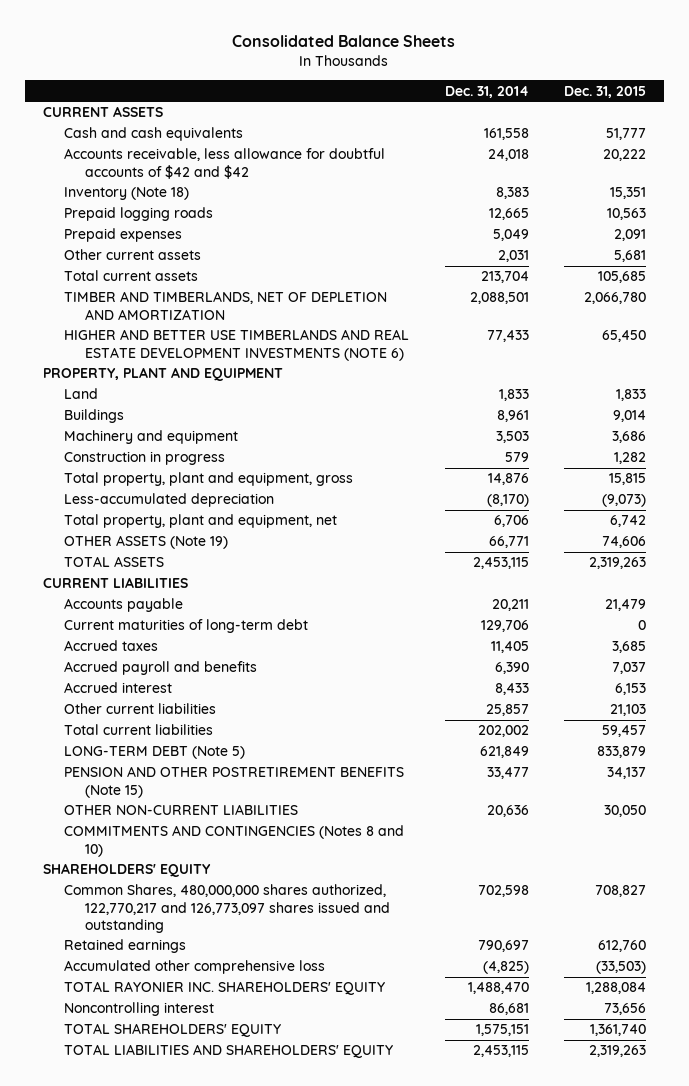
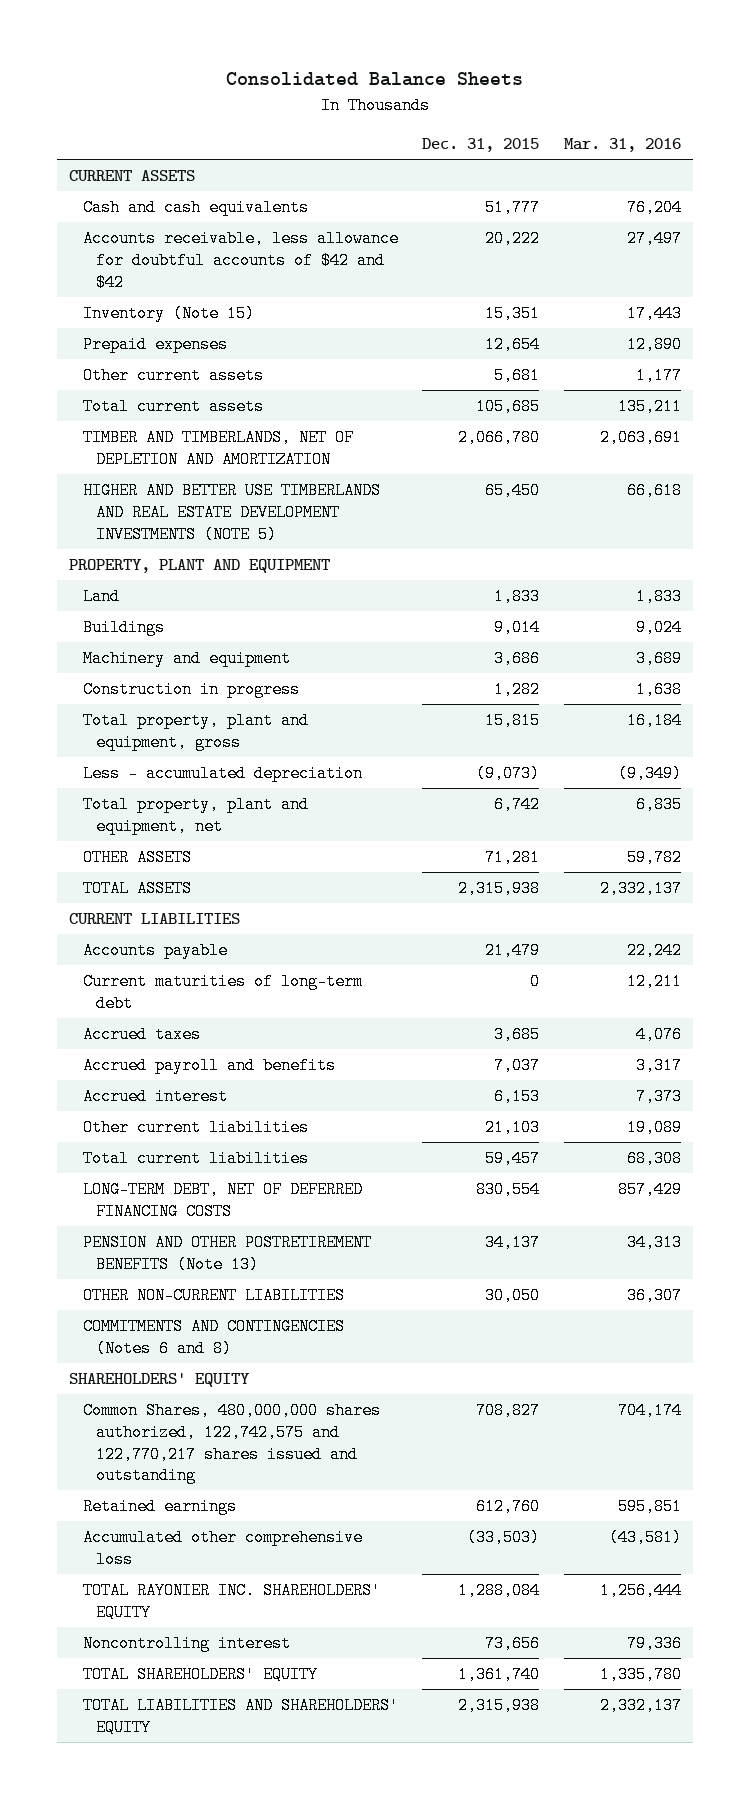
- | Dec. 31, 2014 | Dec. 31, 2015
+ | Dec. 31, 2015 | Mar. 31, 2016
- Inventory (Note 18) | 8,383 | 15,351
- Prepaid logging roads | 12,665 | 10,563
- Prepaid expenses | 5,049 | 2,091
+ Inventory (Note 15) | 15,351 | 17,443
+ Prepaid expenses | 12,654 | 12,890
- HIGHER AND BETTER USE TIMBERLANDS AND REAL ESTATE DEVELOPMENT INVESTMENTS (NOTE 6) | 77,433 | 65,450
+ HIGHER AND BETTER USE TIMBERLANDS AND REAL ESTATE DEVELOPMENT INVESTMENTS (NOTE 5) | 65,450 | 66,618
- Less-accumulated depreciation | (8,170) | (9,073)
+ Less - accumulated depreciation | (9,073) | (9,349)
- OTHER ASSETS (Note 19) | 66,771 | 74,606
- TOTAL ASSETS | 2,453,115 | 2,319,263
+ OTHER ASSETS | 71,281 | 59,782
+ TOTAL ASSETS | 2,315,938 | 2,332,137
- LONG-TERM DEBT (Note 5) | 621,849 | 833,879
- PENSION AND OTHER POSTRETIREMENT BENEFITS (Note 15) | 33,477 | 34,137
+ LONG-TERM DEBT, NET OF DEFERRED FINANCING COSTS | 830,554 | 857,429
+ PENSION AND OTHER POSTRETIREMENT BENEFITS (Note 13) | 34,137 | 34,313
- COMMITMENTS AND CONTINGENCIES (Notes 8 and 10)
+ COMMITMENTS AND CONTINGENCIES (Notes 6 and 8)
- Common Shares, 480,000,000 shares authorized, 122,770,217 and 126,773,097 shares issued and outstanding | 702,598 | 708,827
+ Common Shares, 480,000,000 shares authorized, 122,742,575 and 122,770,217 shares issued and outstanding | 708,827 | 704,174
- TOTAL LIABILITIES AND SHAREHOLDERS' EQUITY | 2,453,115 | 2,319,263
+ TOTAL LIABILITIES AND SHAREHOLDERS' EQUITY | 2,315,938 | 2,332,137

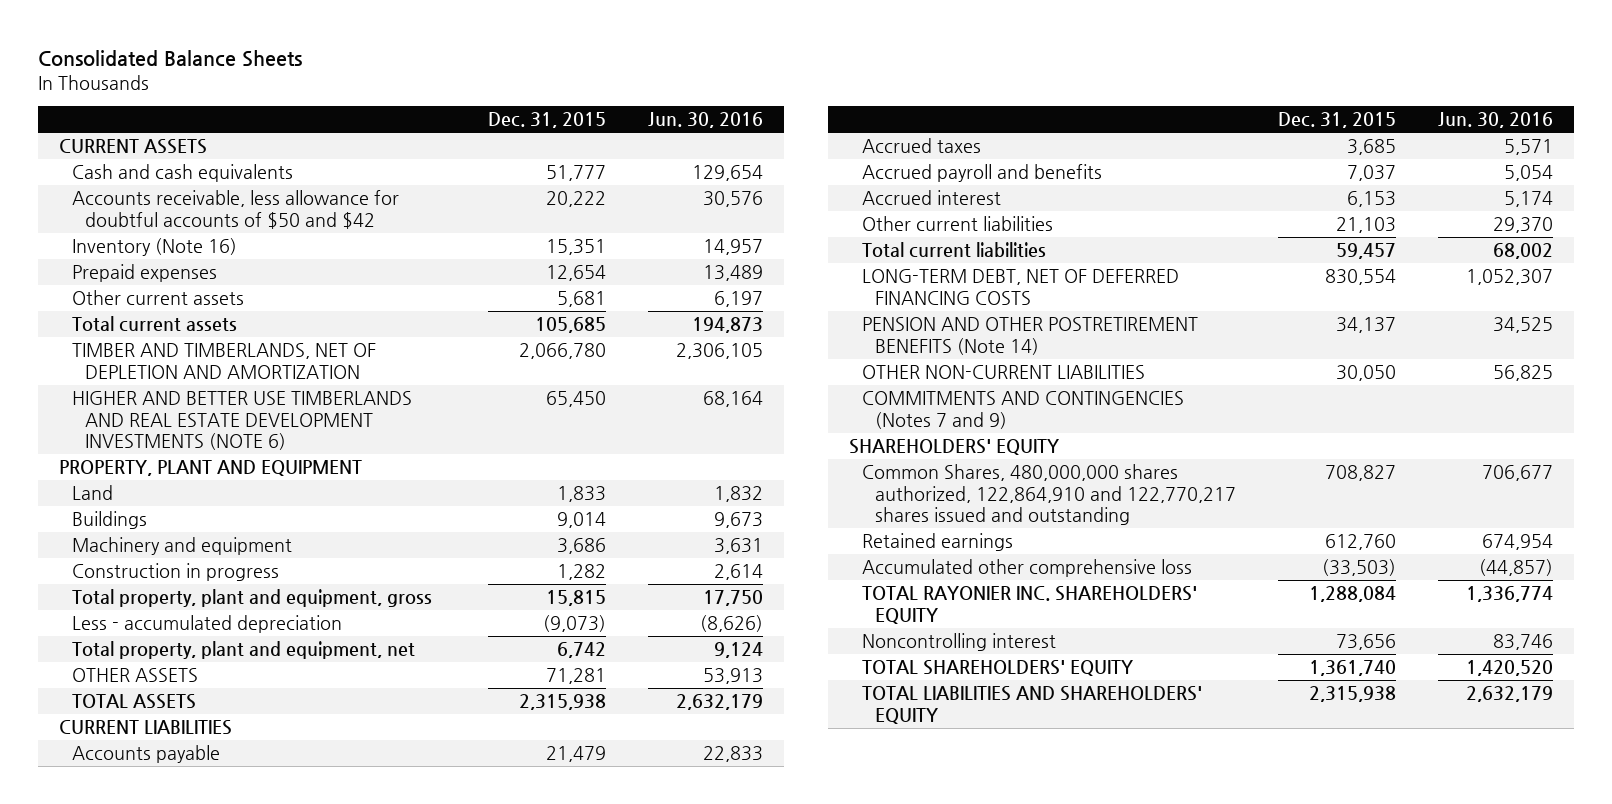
- | Dec. 31, 2015 | Mar. 31, 2016
+ | Dec. 31, 2015 | Jun. 30, 2016
- Accounts receivable, less allowance for doubtful accounts of $42 and $42 | 20,222 | 27,497
- Inventory (Note 15) | 15,351 | 17,443
+ Accounts receivable, less allowance for doubtful accounts of $50 and $42 | 20,222 | 30,576
+ Inventory (Note 16) | 15,351 | 14,957
- HIGHER AND BETTER USE TIMBERLANDS AND REAL ESTATE DEVELOPMENT INVESTMENTS (NOTE 5) | 65,450 | 66,618
+ HIGHER AND BETTER USE TIMBERLANDS AND REAL ESTATE DEVELOPMENT INVESTMENTS (NOTE 6) | 65,450 | 68,164
- Current maturities of long-term debt | 0 | 12,211
- PENSION AND OTHER POSTRETIREMENT BENEFITS (Note 13) | 34,137 | 34,313
+ PENSION AND OTHER POSTRETIREMENT BENEFITS (Note 14) | 34,137 | 34,525
- COMMITMENTS AND CONTINGENCIES (Notes 6 and 8)
+ COMMITMENTS AND CONTINGENCIES (Notes 7 and 9)
- Common Shares, 480,000,000 shares authorized, 122,742,575 and 122,770,217 shares issued and outstanding | 708,827 | 704,174
+ Common Shares, 480,000,000 shares authorized, 122,864,910 and 122,770,217 shares issued and outstanding | 708,827 | 706,677

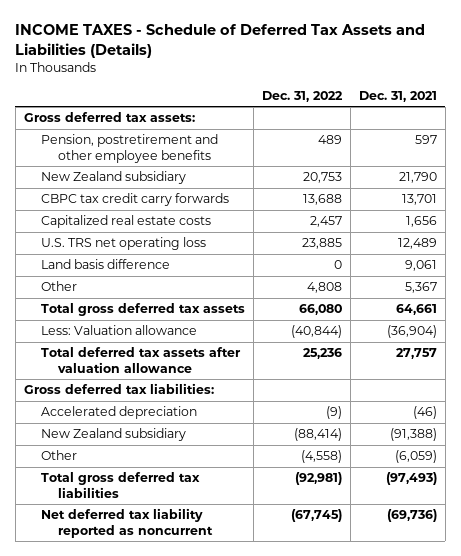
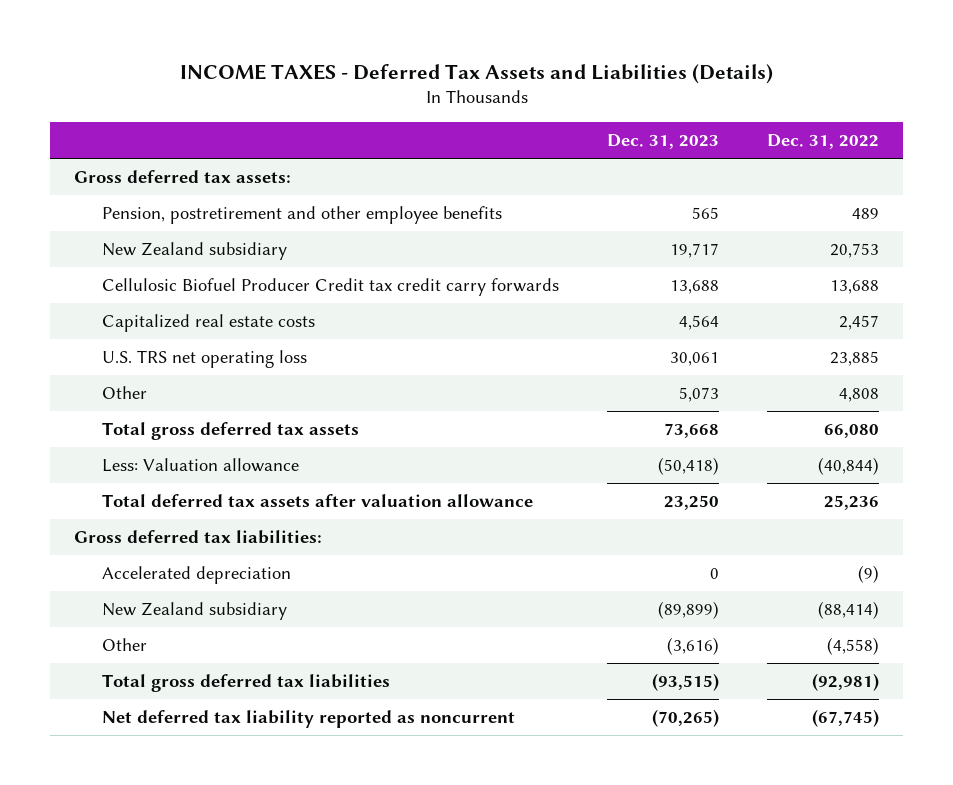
- INCOME TAXES - Schedule of Deferred Tax Assets and Liabilities (Details)
+ INCOME TAXES - Deferred Tax Assets and Liabilities (Details)
- | Dec. 31, 2022 | Dec. 31, 2021
+ | Dec. 31, 2023 | Dec. 31, 2022
- CBPC tax credit carry forwards | 13,688 | 13,701
+ Cellulosic Biofuel Producer Credit tax credit carry forwards | 13,688 | 13,688
- Land basis difference | 0 | 9,061

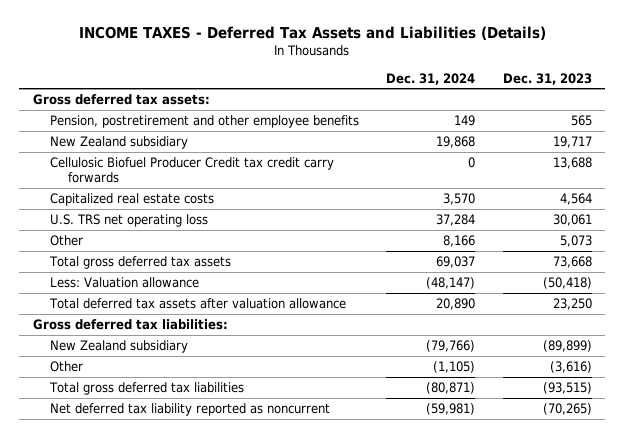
- | Dec. 31, 2023 | Dec. 31, 2022
+ | Dec. 31, 2024 | Dec. 31, 2023
- Accelerated depreciation | 0 | (9)

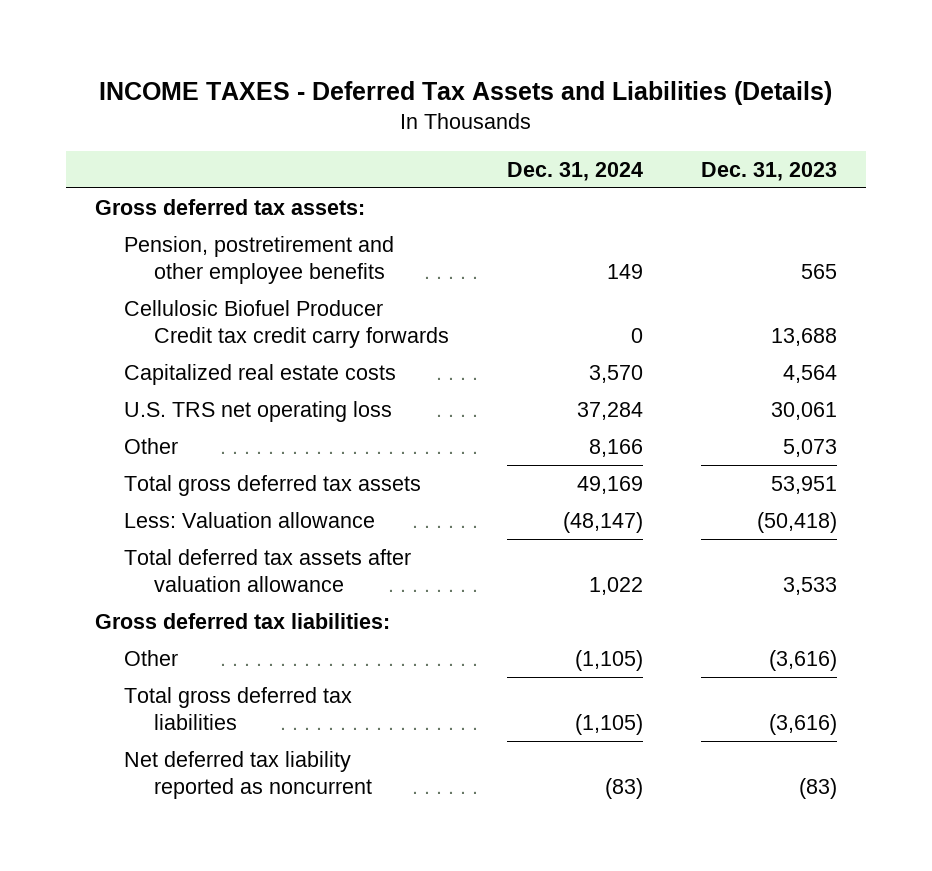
- New Zealand subsidiary | 19,868 | 19,717
- Total gross deferred tax assets | 69,037 | 73,668
+ Total gross deferred tax assets | 49,169 | 53,951
- Total deferred tax assets after valuation allowance | 20,890 | 23,250
+ Total deferred tax assets after valuation allowance | 1,022 | 3,533
- New Zealand subsidiary | (79,766) | (89,899)
- Total gross deferred tax liabilities | (80,871) | (93,515)
- Net deferred tax liability reported as noncurrent | (59,981) | (70,265)
+ Total gross deferred tax liabilities | (1,105) | (3,616)
+ Net deferred tax liability reported as noncurrent | (83) | (83)

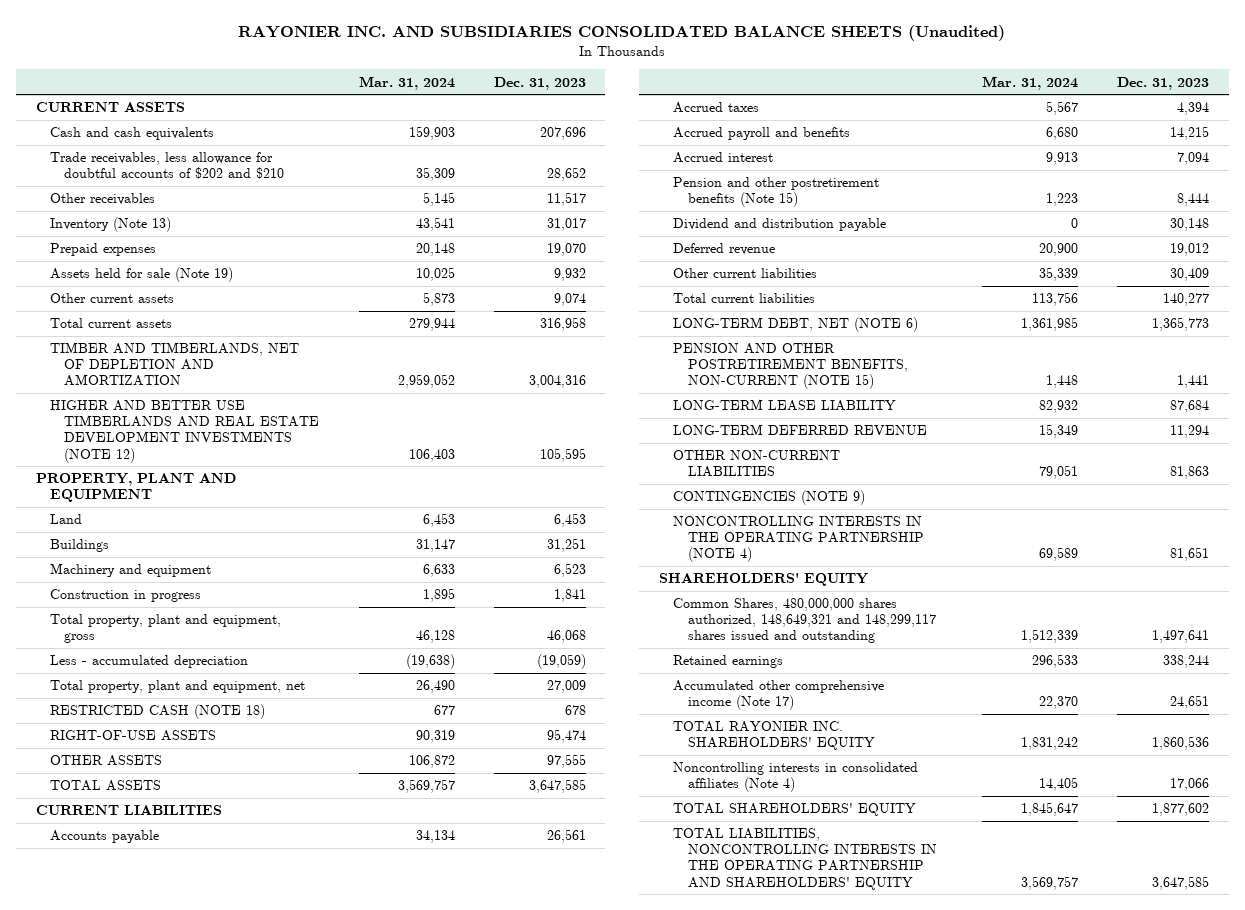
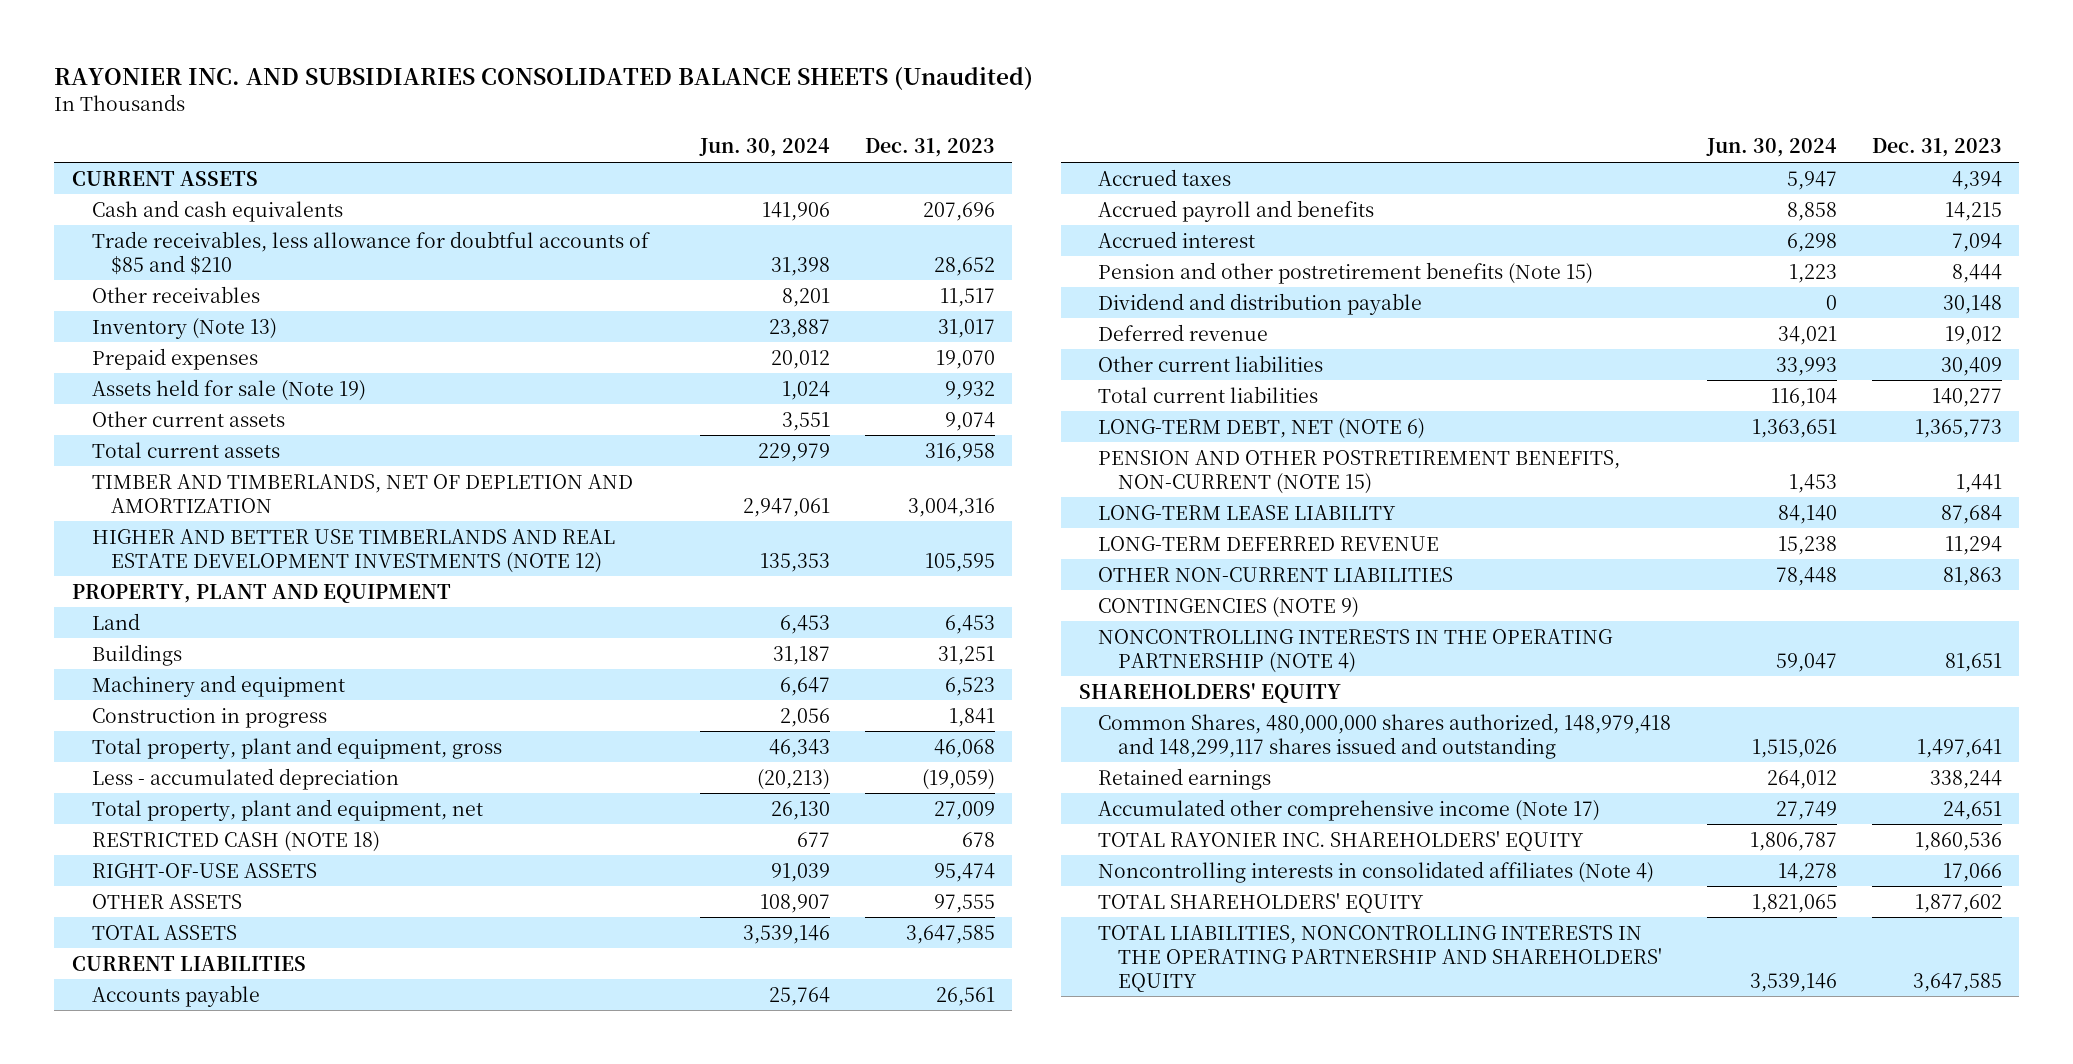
- | Mar. 31, 2024 | Dec. 31, 2023
+ | Jun. 30, 2024 | Dec. 31, 2023
- Trade receivables, less allowance for doubtful accounts of $202 and $210 | 35,309 | 28,652
+ Trade receivables, less allowance for doubtful accounts of $85 and $210 | 31,398 | 28,652
- Common Shares, 480,000,000 shares authorized, 148,649,321 and 148,299,117 shares issued and outstanding | 1,512,339 | 1,497,641
+ Common Shares, 480,000,000 shares authorized, 148,979,418 and 148,299,117 shares issued and outstanding | 1,515,026 | 1,497,641

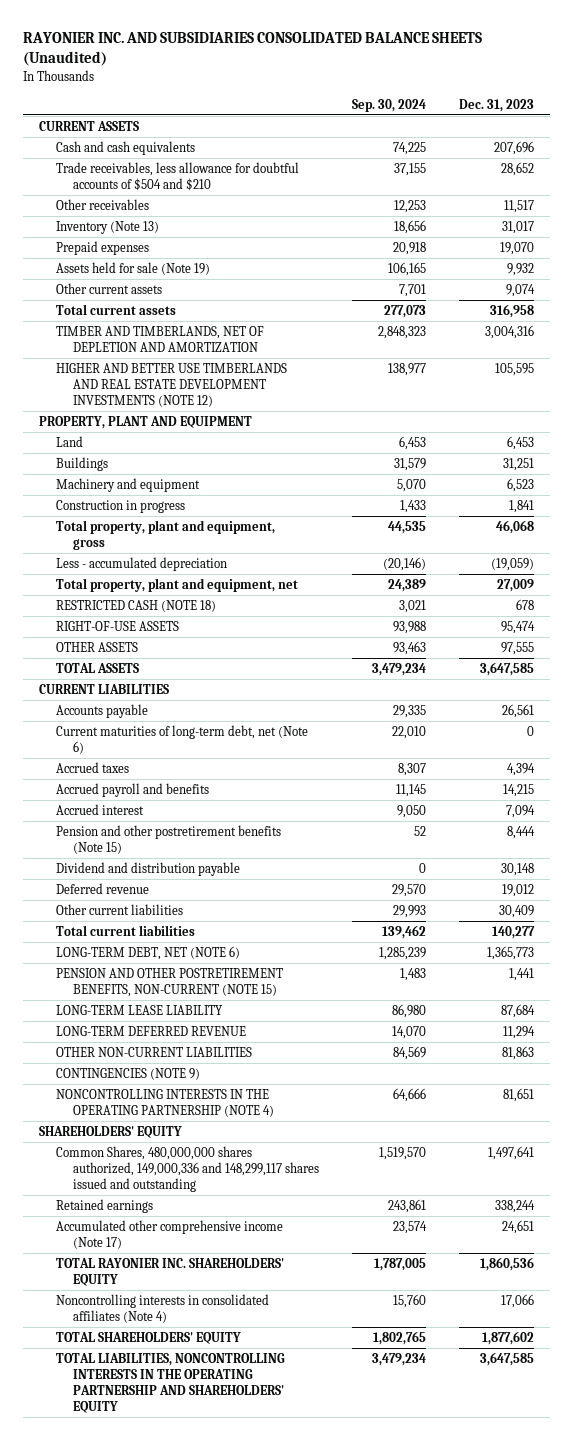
- | Jun. 30, 2024 | Dec. 31, 2023
+ | Sep. 30, 2024 | Dec. 31, 2023
- Trade receivables, less allowance for doubtful accounts of $85 and $210 | 31,398 | 28,652
+ Trade receivables, less allowance for doubtful accounts of $504 and $210 | 37,155 | 28,652
+ Current maturities of long-term debt, net (Note 6) | 22,010 | 0
- Common Shares, 480,000,000 shares authorized, 148,979,418 and 148,299,117 shares issued and outstanding | 1,515,026 | 1,497,641
+ Common Shares, 480,000,000 shares authorized, 149,000,336 and 148,299,117 shares issued and outstanding | 1,519,570 | 1,497,641

